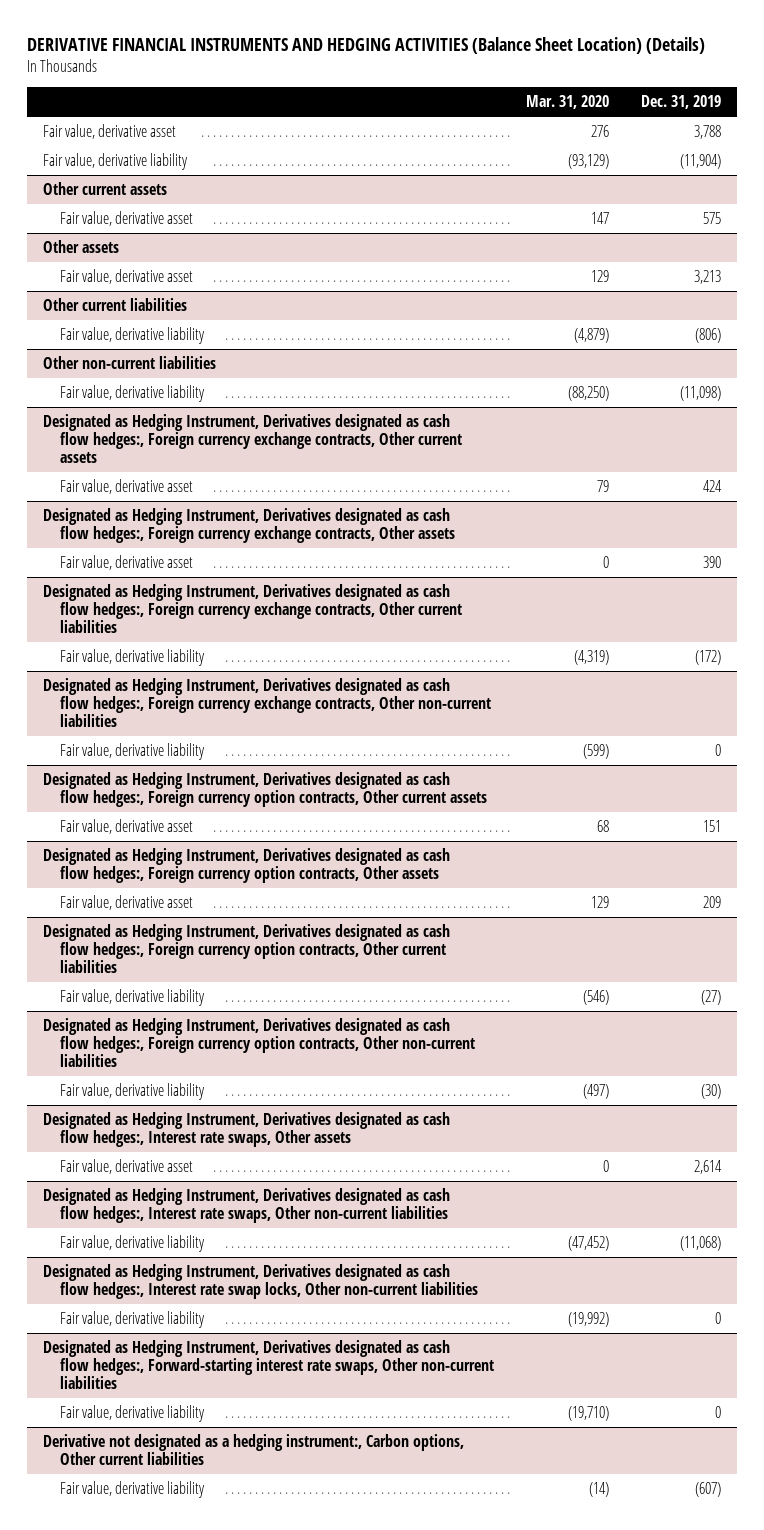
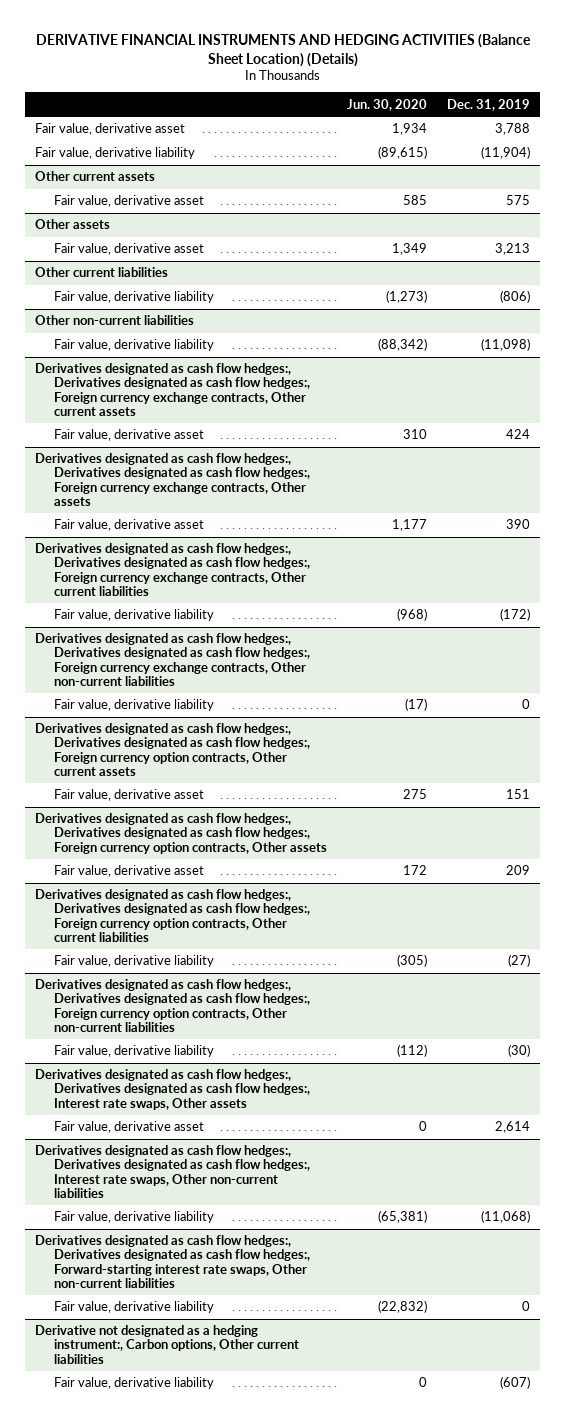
- | Mar. 31, 2020 | Dec. 31, 2019
+ | Jun. 30, 2020 | Dec. 31, 2019
- Designated as Hedging Instrument, Derivatives designated as cash flow hedges:, Foreign currency exchange contracts, Other current assets
+ Derivatives designated as cash flow hedges:, Derivatives designated as cash flow hedges:, Foreign currency exchange contracts, Other current assets
- Designated as Hedging Instrument, Derivatives designated as cash flow hedges:, Foreign currency exchange contracts, Other assets
+ Derivatives designated as cash flow hedges:, Derivatives designated as cash flow hedges:, Foreign currency exchange contracts, Other assets
- Designated as Hedging Instrument, Derivatives designated as cash flow hedges:, Foreign currency exchange contracts, Other current liabilities
+ Derivatives designated as cash flow hedges:, Derivatives designated as cash flow hedges:, Foreign currency exchange contracts, Other current liabilities
- Designated as Hedging Instrument, Derivatives designated as cash flow hedges:, Foreign currency exchange contracts, Other non-current liabilities
+ Derivatives designated as cash flow hedges:, Derivatives designated as cash flow hedges:, Foreign currency exchange contracts, Other non-current liabilities
- Designated as Hedging Instrument, Derivatives designated as cash flow hedges:, Foreign currency option contracts, Other current assets
+ Derivatives designated as cash flow hedges:, Derivatives designated as cash flow hedges:, Foreign currency option contracts, Other current assets
- Designated as Hedging Instrument, Derivatives designated as cash flow hedges:, Foreign currency option contracts, Other assets
+ Derivatives designated as cash flow hedges:, Derivatives designated as cash flow hedges:, Foreign currency option contracts, Other assets
- Designated as Hedging Instrument, Derivatives designated as cash flow hedges:, Foreign currency option contracts, Other current liabilities
+ Derivatives designated as cash flow hedges:, Derivatives designated as cash flow hedges:, Foreign currency option contracts, Other current liabilities
- Designated as Hedging Instrument, Derivatives designated as cash flow hedges:, Foreign currency option contracts, Other non-current liabilities
+ Derivatives designated as cash flow hedges:, Derivatives designated as cash flow hedges:, Foreign currency option contracts, Other non-current liabilities
- Designated as Hedging Instrument, Derivatives designated as cash flow hedges:, Interest rate swaps, Other assets
+ Derivatives designated as cash flow hedges:, Derivatives designated as cash flow hedges:, Interest rate swaps, Other assets
- Designated as Hedging Instrument, Derivatives designated as cash flow hedges:, Interest rate swaps, Other non-current liabilities
+ Derivatives designated as cash flow hedges:, Derivatives designated as cash flow hedges:, Interest rate swaps, Other non-current liabilities
- Designated as Hedging Instrument, Derivatives designated as cash flow hedges:, Interest rate swap locks, Other non-current liabilities
- Fair value, derivative liability | (19,992) | 0
- Designated as Hedging Instrument, Derivatives designated as cash flow hedges:, Forward-starting interest rate swaps, Other non-current liabilities
+ Derivatives designated as cash flow hedges:, Derivatives designated as cash flow hedges:, Forward-starting interest rate swaps, Other non-current liabilities

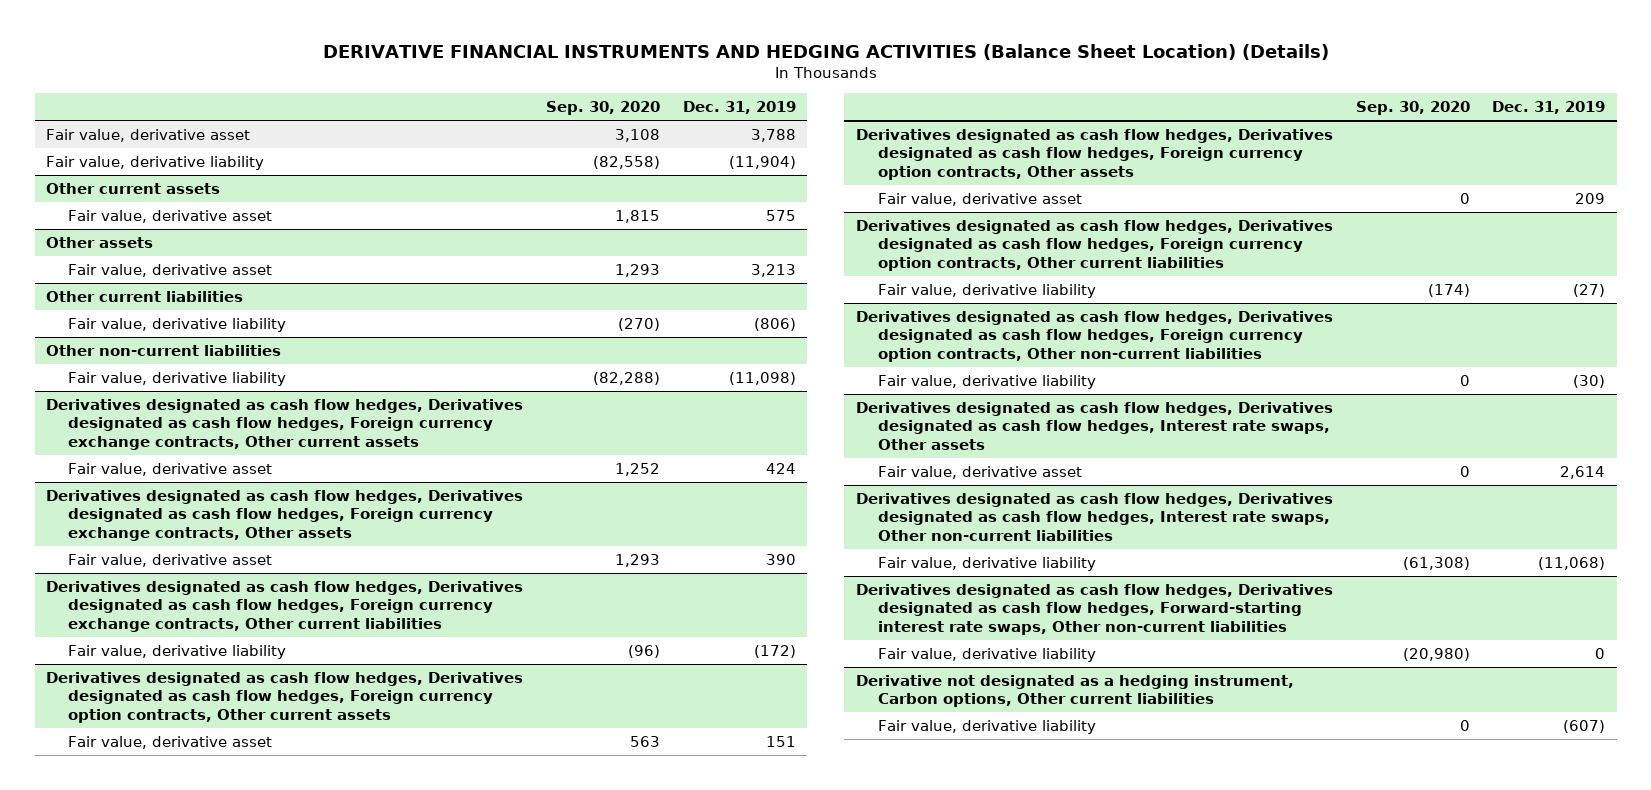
- | Jun. 30, 2020 | Dec. 31, 2019
+ | Sep. 30, 2020 | Dec. 31, 2019
- Derivatives designated as cash flow hedges:, Derivatives designated as cash flow hedges:, Foreign currency exchange contracts, Other current assets
+ Derivatives designated as cash flow hedges, Derivatives designated as cash flow hedges, Foreign currency exchange contracts, Other current assets
- Derivatives designated as cash flow hedges:, Derivatives designated as cash flow hedges:, Foreign currency exchange contracts, Other assets
+ Derivatives designated as cash flow hedges, Derivatives designated as cash flow hedges, Foreign currency exchange contracts, Other assets
- Derivatives designated as cash flow hedges:, Derivatives designated as cash flow hedges:, Foreign currency exchange contracts, Other current liabilities
+ Derivatives designated as cash flow hedges, Derivatives designated as cash flow hedges, Foreign currency exchange contracts, Other current liabilities
- Derivatives designated as cash flow hedges:, Derivatives designated as cash flow hedges:, Foreign currency exchange contracts, Other non-current liabilities
- Fair value, derivative liability | (17) | 0
- Derivatives designated as cash flow hedges:, Derivatives designated as cash flow hedges:, Foreign currency option contracts, Other current assets
+ Derivatives designated as cash flow hedges, Derivatives designated as cash flow hedges, Foreign currency option contracts, Other current assets
- Derivatives designated as cash flow hedges:, Derivatives designated as cash flow hedges:, Foreign currency option contracts, Other assets
+ Derivatives designated as cash flow hedges, Derivatives designated as cash flow hedges, Foreign currency option contracts, Other assets
- Derivatives designated as cash flow hedges:, Derivatives designated as cash flow hedges:, Foreign currency option contracts, Other current liabilities
+ Derivatives designated as cash flow hedges, Derivatives designated as cash flow hedges, Foreign currency option contracts, Other current liabilities
- Derivatives designated as cash flow hedges:, Derivatives designated as cash flow hedges:, Foreign currency option contracts, Other non-current liabilities
+ Derivatives designated as cash flow hedges, Derivatives designated as cash flow hedges, Foreign currency option contracts, Other non-current liabilities
- Derivatives designated as cash flow hedges:, Derivatives designated as cash flow hedges:, Interest rate swaps, Other assets
+ Derivatives designated as cash flow hedges, Derivatives designated as cash flow hedges, Interest rate swaps, Other assets
- Derivatives designated as cash flow hedges:, Derivatives designated as cash flow hedges:, Interest rate swaps, Other non-current liabilities
+ Derivatives designated as cash flow hedges, Derivatives designated as cash flow hedges, Interest rate swaps, Other non-current liabilities
- Derivatives designated as cash flow hedges:, Derivatives designated as cash flow hedges:, Forward-starting interest rate swaps, Other non-current liabilities
+ Derivatives designated as cash flow hedges, Derivatives designated as cash flow hedges, Forward-starting interest rate swaps, Other non-current liabilities
- Derivative not designated as a hedging instrument:, Carbon options, Other current liabilities
+ Derivative not designated as a hedging instrument, Carbon options, Other current liabilities

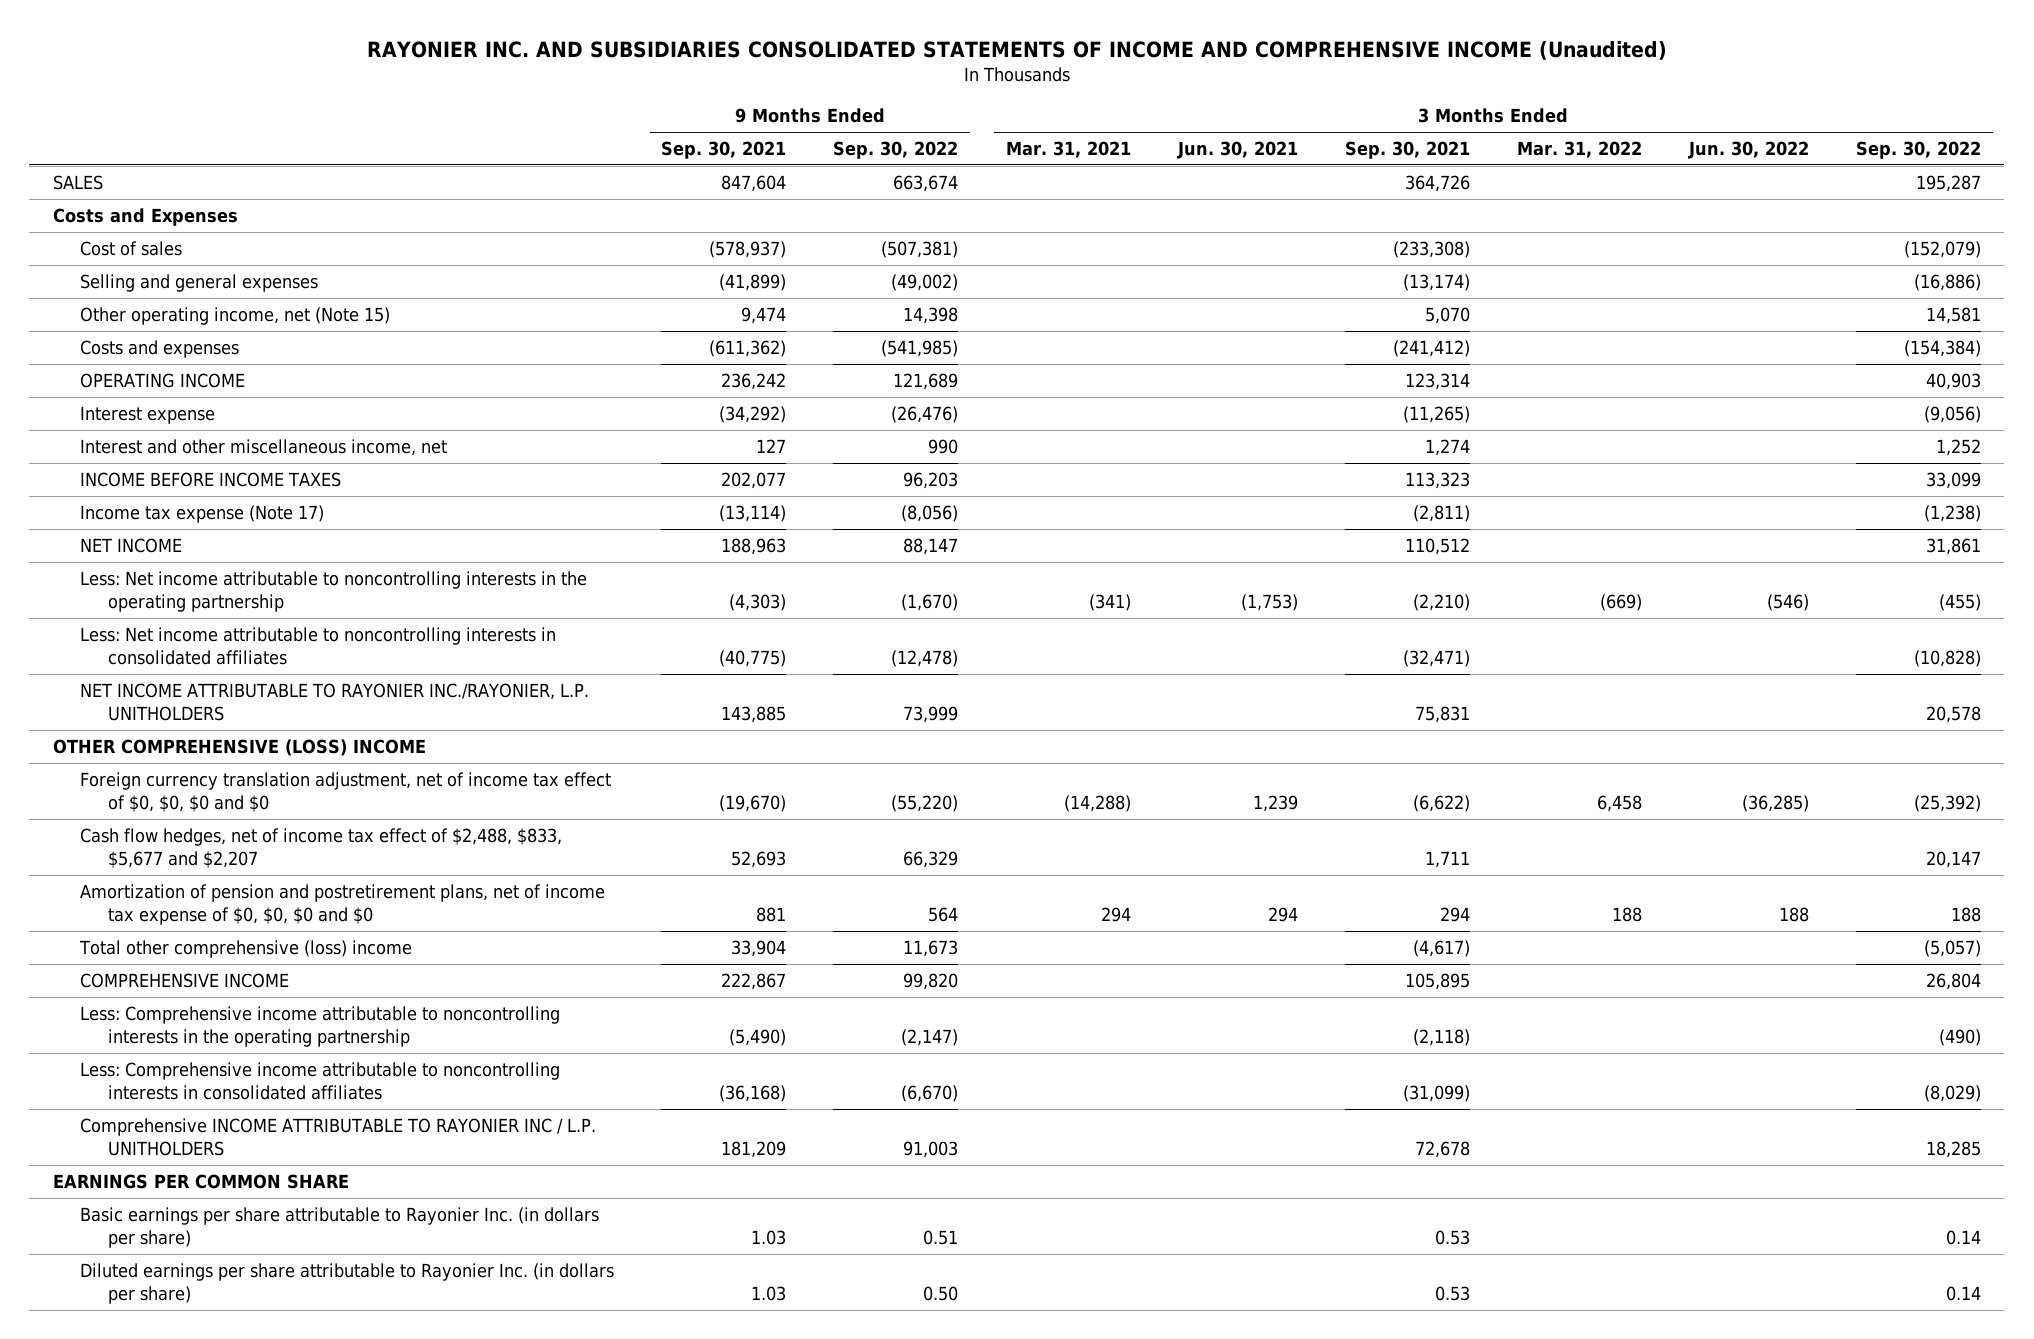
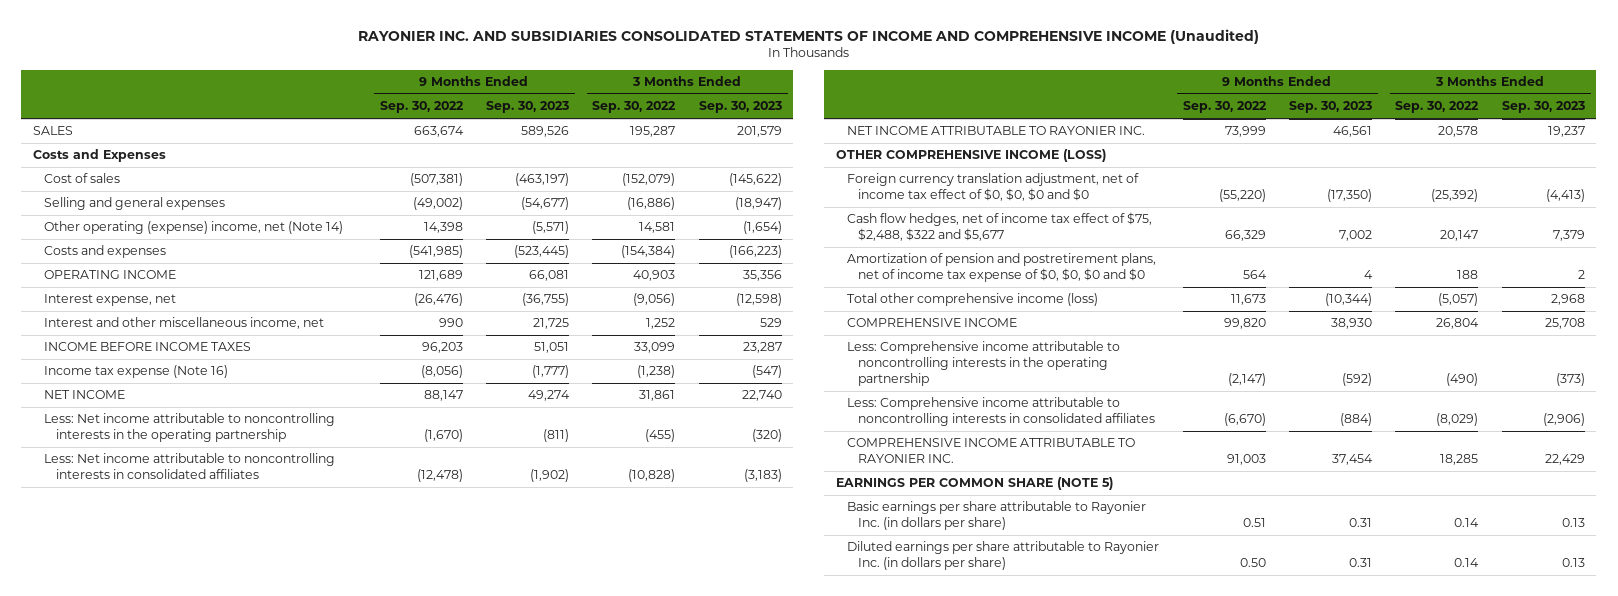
- | 9 Months Ended Sep. 30, 2021 | 9 Months Ended Sep. 30, 2022 | 3 Months Ended Mar. 31, 2021 | 3 Months Ended Jun. 30, 2021 | 3 Months Ended Sep. 30, 2021 | 3 Months Ended Mar. 31, 2022 | 3 Months Ended Jun. 30, 2022 | 3 Months Ended Sep. 30, 2022
+ | 9 Months Ended Sep. 30, 2022 | 9 Months Ended Sep. 30, 2023 | 3 Months Ended Sep. 30, 2022 | 3 Months Ended Sep. 30, 2023
- Other operating income, net (Note 15) | 9,474 | 14,398 | | | 5,070 | | | 14,581
+ Other operating (expense) income, net (Note 14) | 14,398 | (5,571) | 14,581 | (1,654)
- Interest expense | (34,292) | (26,476) | | | (11,265) | | | (9,056)
+ Interest expense, net | (26,476) | (36,755) | (9,056) | (12,598)
- Income tax expense (Note 17) | (13,114) | (8,056) | | | (2,811) | | | (1,238)
+ Income tax expense (Note 16) | (8,056) | (1,777) | (1,238) | (547)
- NET INCOME ATTRIBUTABLE TO RAYONIER INC./RAYONIER, L.P. UNITHOLDERS | 143,885 | 73,999 | | | 75,831 | | | 20,578
- OTHER COMPREHENSIVE (LOSS) INCOME
+ NET INCOME ATTRIBUTABLE TO RAYONIER INC. | 73,999 | 46,561 | 20,578 | 19,237
+ OTHER COMPREHENSIVE INCOME (LOSS)
- Cash flow hedges, net of income tax effect of $2,488, $833, $5,677 and $2,207 | 52,693 | 66,329 | | | 1,711 | | | 20,147
+ Cash flow hedges, net of income tax effect of $75, $2,488, $322 and $5,677 | 66,329 | 7,002 | 20,147 | 7,379
- Total other comprehensive (loss) income | 33,904 | 11,673 | | | (4,617) | | | (5,057)
+ Total other comprehensive income (loss) | 11,673 | (10,344) | (5,057) | 2,968
- Comprehensive INCOME ATTRIBUTABLE TO RAYONIER INC / L.P. UNITHOLDERS | 181,209 | 91,003 | | | 72,678 | | | 18,285
- EARNINGS PER COMMON SHARE
+ COMPREHENSIVE INCOME ATTRIBUTABLE TO RAYONIER INC. | 91,003 | 37,454 | 18,285 | 22,429
+ EARNINGS PER COMMON SHARE (NOTE 5)

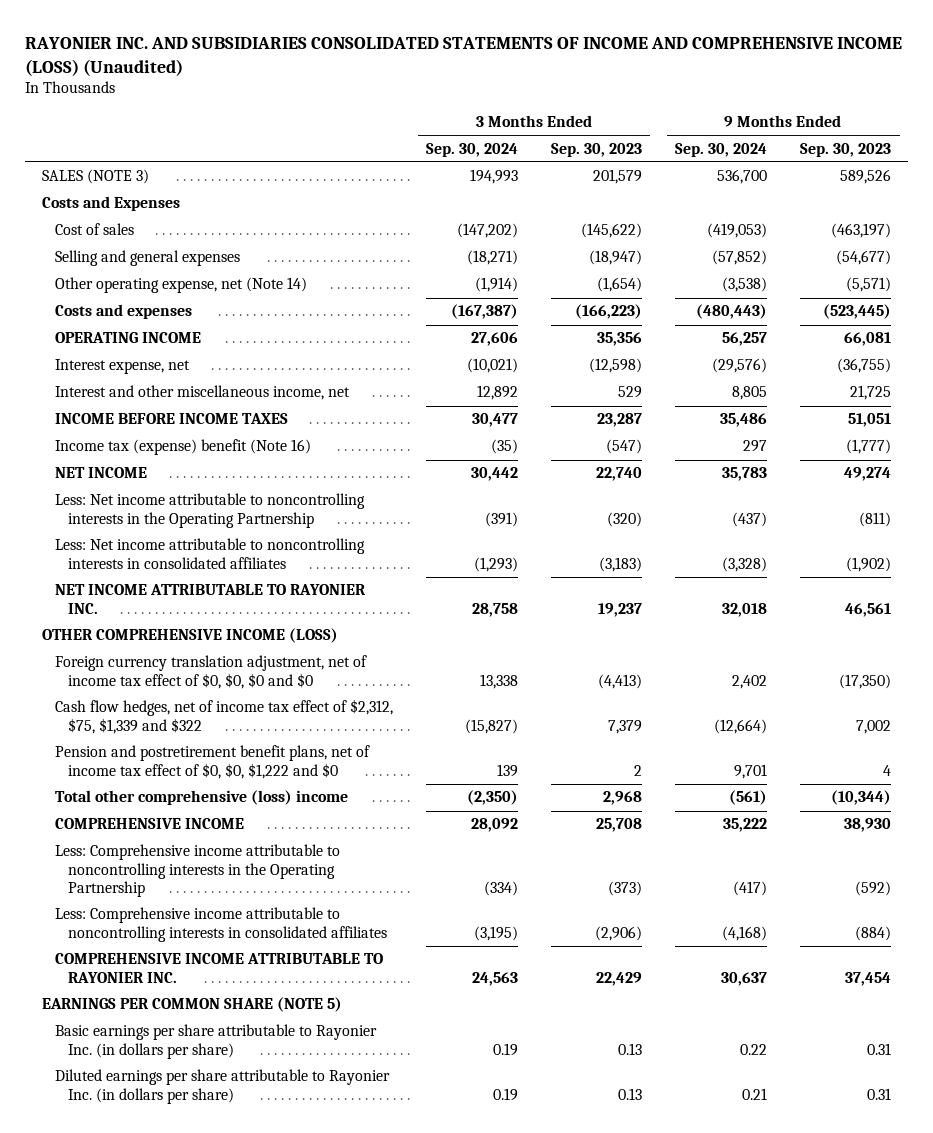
- RAYONIER INC. AND SUBSIDIARIES CONSOLIDATED STATEMENTS OF INCOME AND COMPREHENSIVE INCOME (Unaudited)
+ RAYONIER INC. AND SUBSIDIARIES CONSOLIDATED STATEMENTS OF INCOME AND COMPREHENSIVE INCOME (LOSS) (Unaudited)
- | 9 Months Ended Sep. 30, 2022 | 9 Months Ended Sep. 30, 2023 | 3 Months Ended Sep. 30, 2022 | 3 Months Ended Sep. 30, 2023
+ | 3 Months Ended Sep. 30, 2024 | 3 Months Ended Sep. 30, 2023 | 9 Months Ended Sep. 30, 2024 | 9 Months Ended Sep. 30, 2023
- SALES | 663,674 | 589,526 | 195,287 | 201,579
+ SALES (NOTE 3) | 194,993 | 201,579 | 536,700 | 589,526
- Other operating (expense) income, net (Note 14) | 14,398 | (5,571) | 14,581 | (1,654)
+ Other operating expense, net (Note 14) | (1,914) | (1,654) | (3,538) | (5,571)
- Income tax expense (Note 16) | (8,056) | (1,777) | (1,238) | (547)
+ Income tax (expense) benefit (Note 16) | (35) | (547) | 297 | (1,777)
- Less: Net income attributable to noncontrolling interests in the operating partnership | (1,670) | (811) | (455) | (320)
+ Less: Net income attributable to noncontrolling interests in the Operating Partnership | (391) | (320) | (437) | (811)
- Cash flow hedges, net of income tax effect of $75, $2,488, $322 and $5,677 | 66,329 | 7,002 | 20,147 | 7,379
- Amortization of pension and postretirement plans, net of income tax expense of $0, $0, $0 and $0 | 564 | 4 | 188 | 2
- Total other comprehensive income (loss) | 11,673 | (10,344) | (5,057) | 2,968
+ Cash flow hedges, net of income tax effect of $2,312, $75, $1,339 and $322 | (15,827) | 7,379 | (12,664) | 7,002
+ Pension and postretirement benefit plans, net of income tax effect of $0, $0, $1,222 and $0 | 139 | 2 | 9,701 | 4
+ Total other comprehensive (loss) income | (2,350) | 2,968 | (561) | (10,344)
- Less: Comprehensive income attributable to noncontrolling interests in the operating partnership | (2,147) | (592) | (490) | (373)
+ Less: Comprehensive income attributable to noncontrolling interests in the Operating Partnership | (334) | (373) | (417) | (592)

